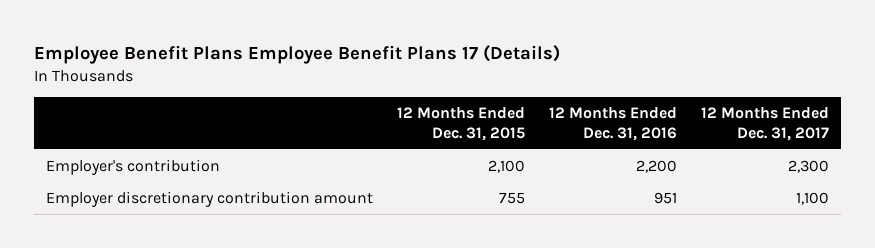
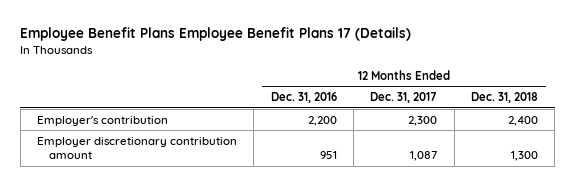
- | 12 Months Ended Dec. 31, 2015 | 12 Months Ended Dec. 31, 2016 | 12 Months Ended Dec. 31, 2017
+ | 12 Months Ended Dec. 31, 2016 | 12 Months Ended Dec. 31, 2017 | 12 Months Ended Dec. 31, 2018
- Employer discretionary contribution amount | 755 | 951 | 1,100
+ Employer discretionary contribution amount | 951 | 1,087 | 1,300

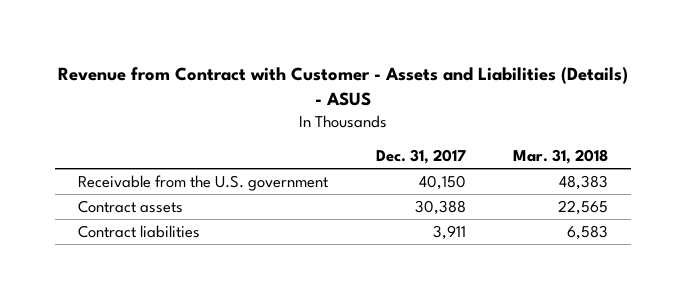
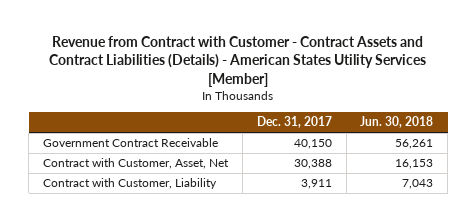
- Revenue from Contract with Customer - Assets and Liabilities (Details) - ASUS
+ Revenue from Contract with Customer - Contract Assets and Contract Liabilities (Details) - American States Utility Services [Member]
- | Dec. 31, 2017 | Mar. 31, 2018
+ | Dec. 31, 2017 | Jun. 30, 2018
- Receivable from the U.S. government | 40,150 | 48,383
- Contract assets | 30,388 | 22,565
- Contract liabilities | 3,911 | 6,583
+ Government Contract Receivable | 40,150 | 56,261
+ Contract with Customer, Asset, Net | 30,388 | 16,153
+ Contract with Customer, Liability | 3,911 | 7,043

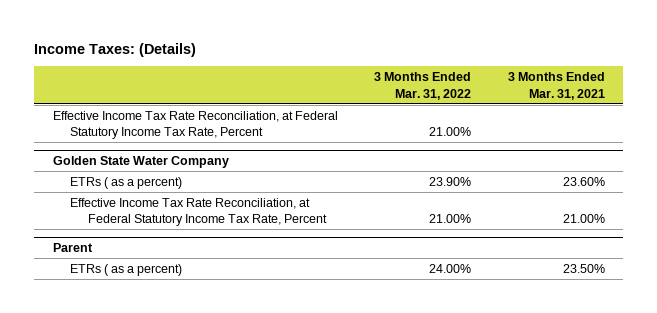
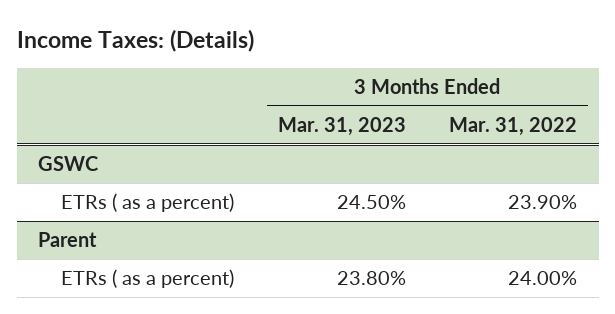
- | 3 Months Ended Mar. 31, 2022 | 3 Months Ended Mar. 31, 2021
+ | 3 Months Ended Mar. 31, 2023 | 3 Months Ended Mar. 31, 2022
- Effective Income Tax Rate Reconciliation, at Federal Statutory Income Tax Rate, Percent | 21.00% |
- Golden State Water Company
+ GSWC
- Effective Income Tax Rate Reconciliation, at Federal Statutory Income Tax Rate, Percent | 21.00% | 21.00%

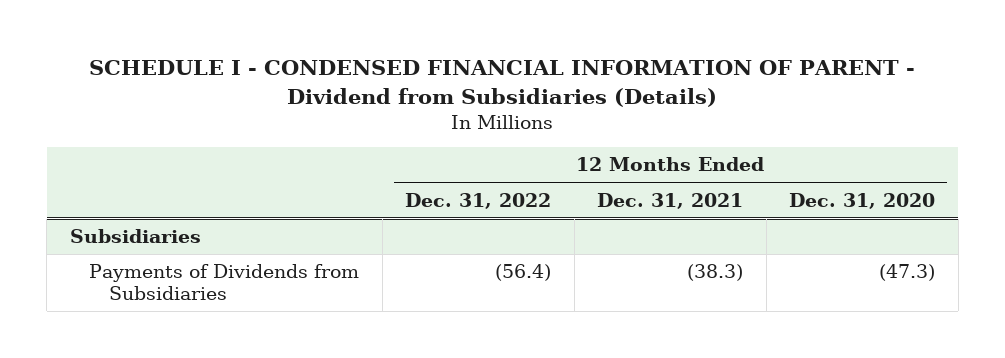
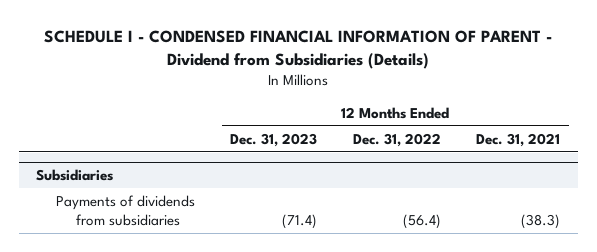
- | 12 Months Ended Dec. 31, 2022 | 12 Months Ended Dec. 31, 2021 | 12 Months Ended Dec. 31, 2020
+ | 12 Months Ended Dec. 31, 2023 | 12 Months Ended Dec. 31, 2022 | 12 Months Ended Dec. 31, 2021
@ Subsidiaries
- Payments of Dividends from Subsidiaries | (56.4) | (38.3) | (47.3)
+ Payments of dividends from subsidiaries | (71.4) | (56.4) | (38.3)

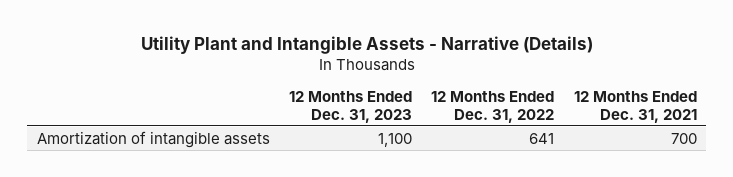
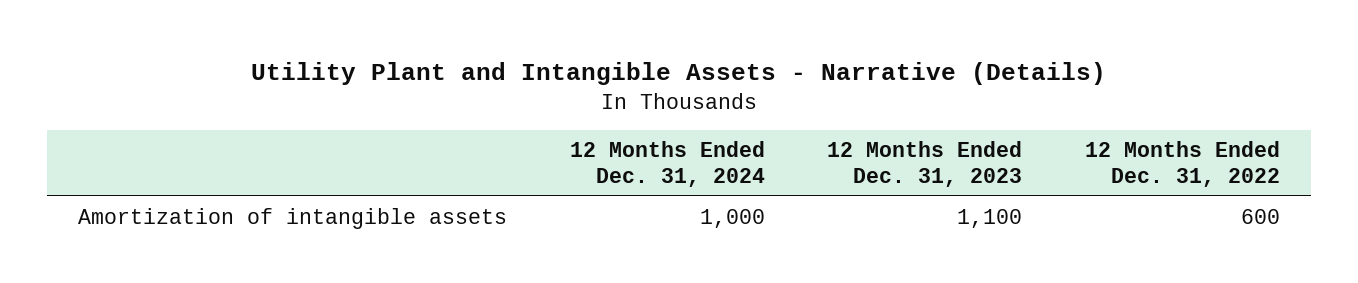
- | 12 Months Ended Dec. 31, 2023 | 12 Months Ended Dec. 31, 2022 | 12 Months Ended Dec. 31, 2021
+ | 12 Months Ended Dec. 31, 2024 | 12 Months Ended Dec. 31, 2023 | 12 Months Ended Dec. 31, 2022
- Amortization of intangible assets | 1,100 | 641 | 700
+ Amortization of intangible assets | 1,000 | 1,100 | 600

